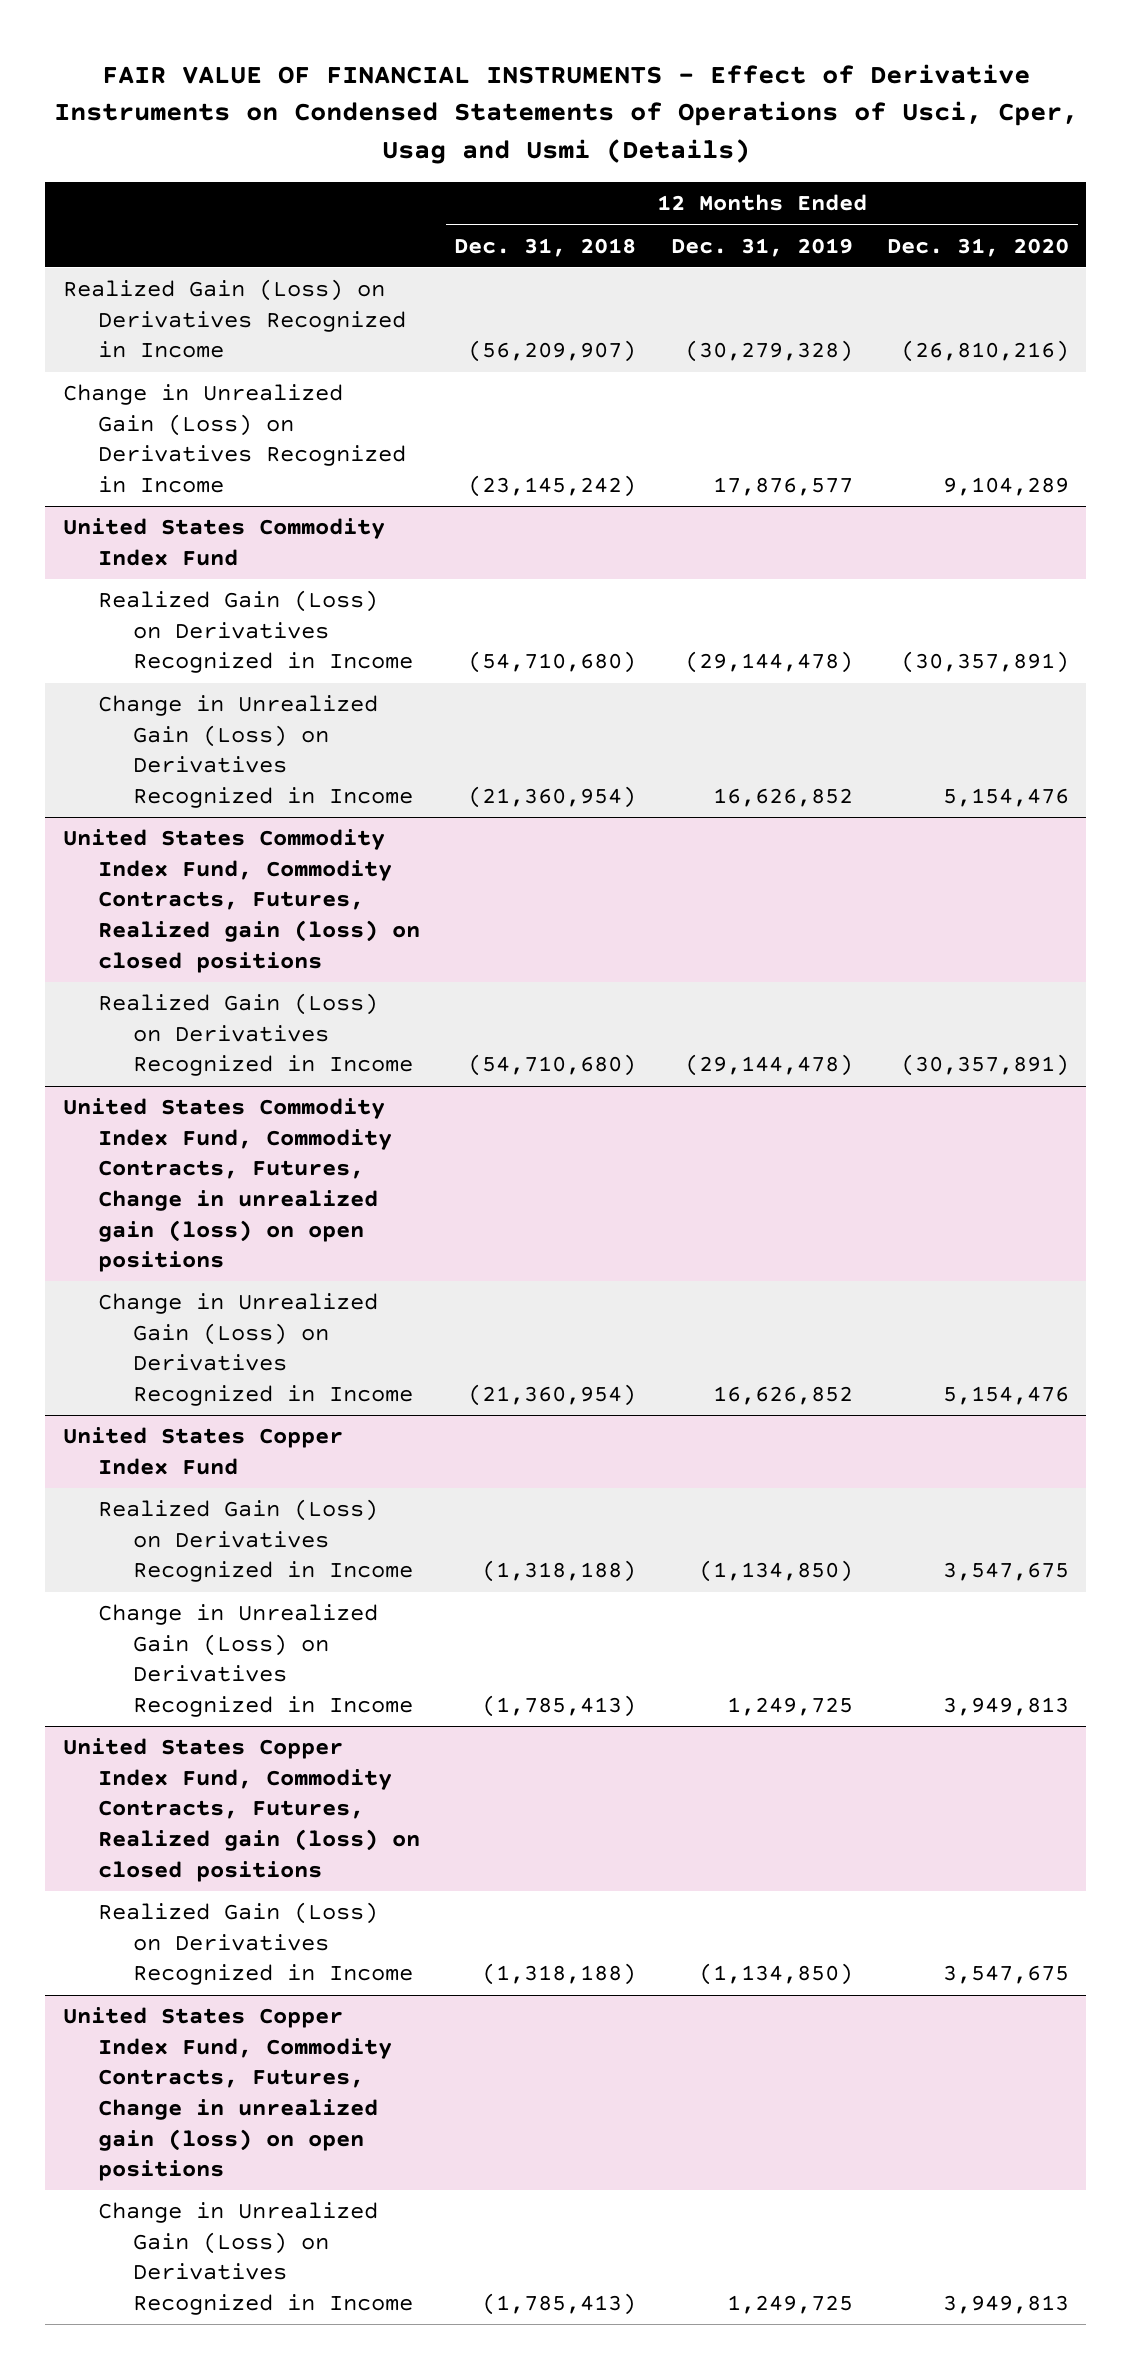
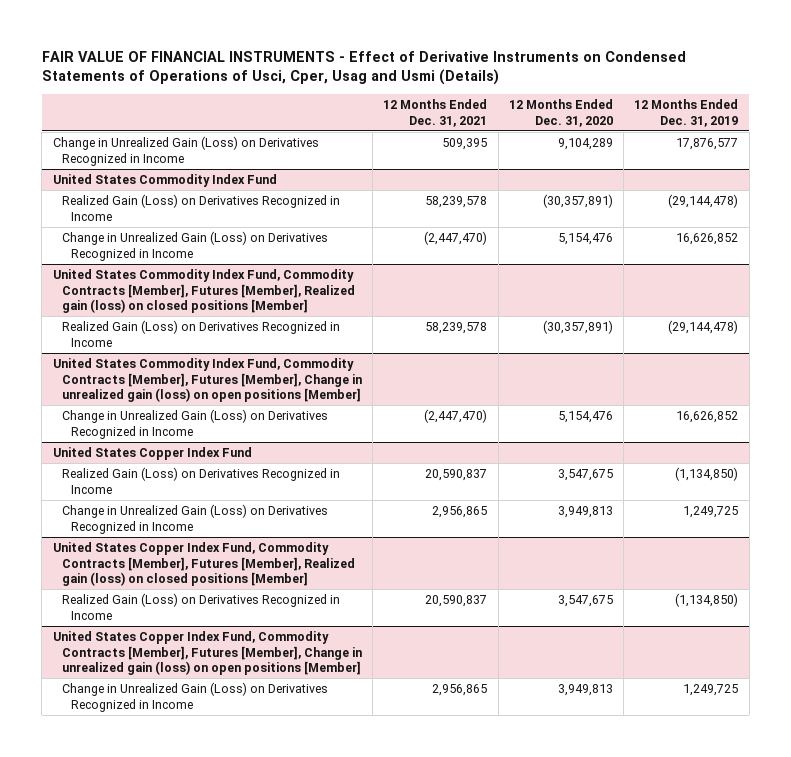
- | 12 Months Ended Dec. 31, 2018 | 12 Months Ended Dec. 31, 2019 | 12 Months Ended Dec. 31, 2020
+ | 12 Months Ended Dec. 31, 2021 | 12 Months Ended Dec. 31, 2020 | 12 Months Ended Dec. 31, 2019
- Realized Gain (Loss) on Derivatives Recognized in Income | (56,209,907) | (30,279,328) | (26,810,216)
- United States Commodity Index Fund, Commodity Contracts, Futures, Realized gain (loss) on closed positions
+ United States Commodity Index Fund, Commodity Contracts [Member], Futures [Member], Realized gain (loss) on closed positions [Member]
- United States Commodity Index Fund, Commodity Contracts, Futures, Change in unrealized gain (loss) on open positions
+ United States Commodity Index Fund, Commodity Contracts [Member], Futures [Member], Change in unrealized gain (loss) on open positions [Member]
- United States Copper Index Fund, Commodity Contracts, Futures, Realized gain (loss) on closed positions
+ United States Copper Index Fund, Commodity Contracts [Member], Futures [Member], Realized gain (loss) on closed positions [Member]
- United States Copper Index Fund, Commodity Contracts, Futures, Change in unrealized gain (loss) on open positions
+ United States Copper Index Fund, Commodity Contracts [Member], Futures [Member], Change in unrealized gain (loss) on open positions [Member]

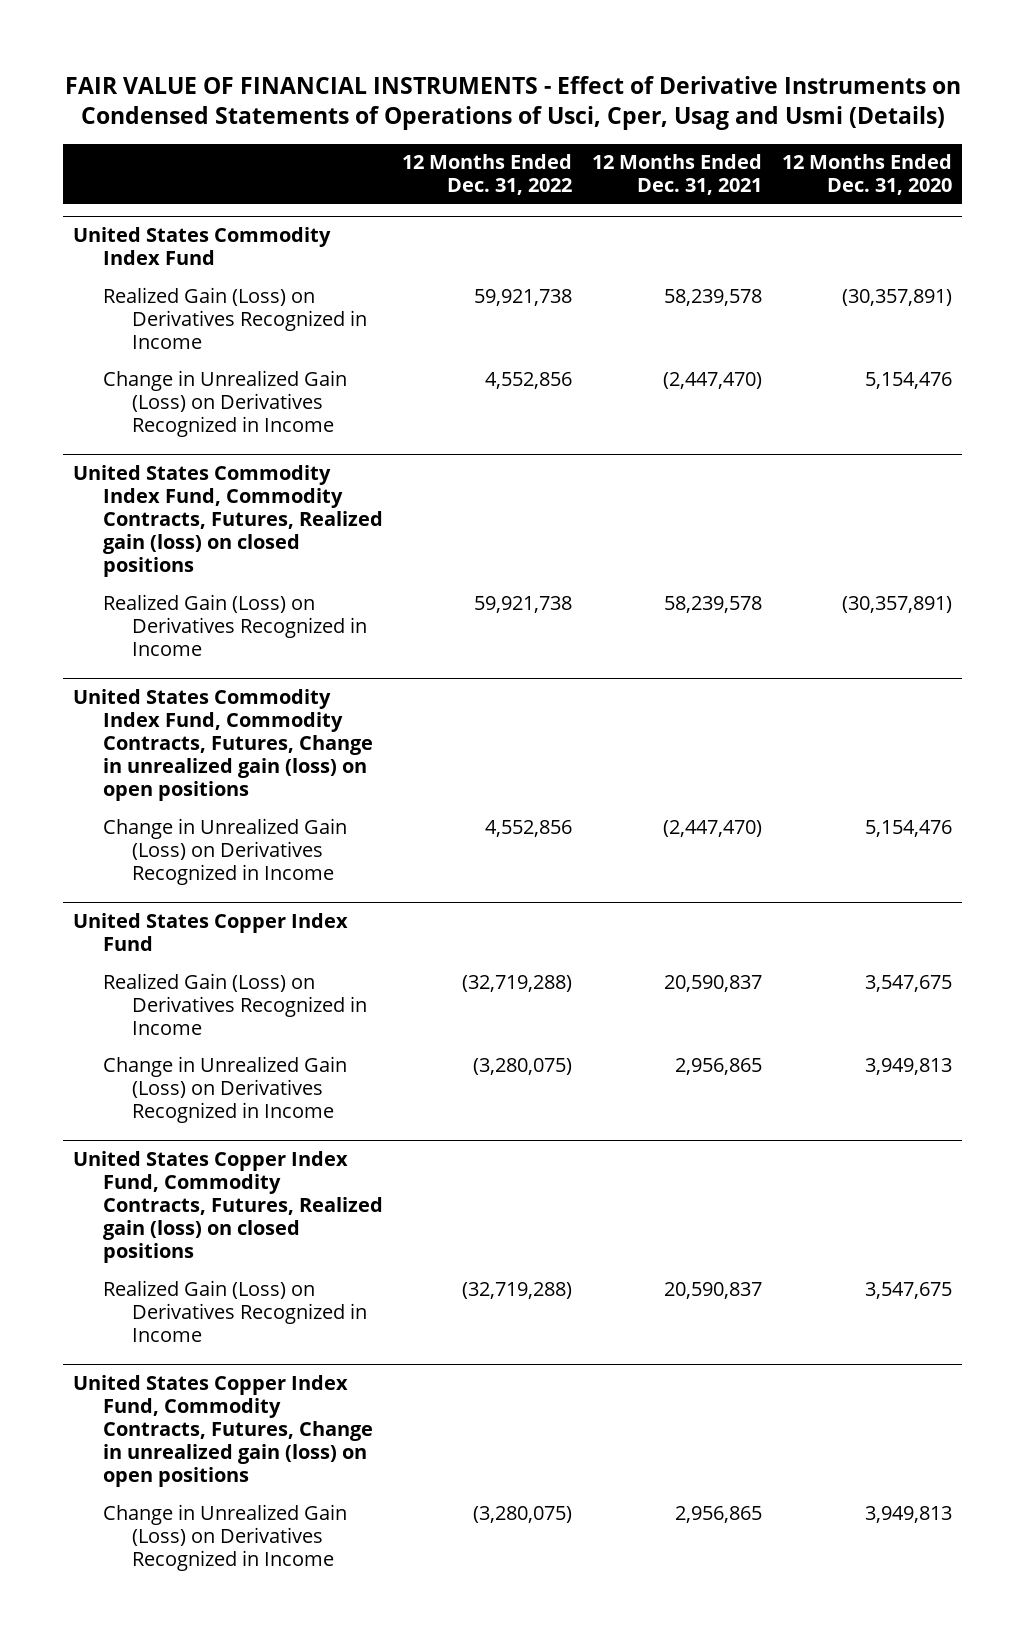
- | 12 Months Ended Dec. 31, 2021 | 12 Months Ended Dec. 31, 2020 | 12 Months Ended Dec. 31, 2019
+ | 12 Months Ended Dec. 31, 2022 | 12 Months Ended Dec. 31, 2021 | 12 Months Ended Dec. 31, 2020
- Change in Unrealized Gain (Loss) on Derivatives Recognized in Income | 509,395 | 9,104,289 | 17,876,577
- United States Commodity Index Fund, Commodity Contracts [Member], Futures [Member], Realized gain (loss) on closed positions [Member]
+ United States Commodity Index Fund, Commodity Contracts, Futures, Realized gain (loss) on closed positions
- United States Commodity Index Fund, Commodity Contracts [Member], Futures [Member], Change in unrealized gain (loss) on open positions [Member]
+ United States Commodity Index Fund, Commodity Contracts, Futures, Change in unrealized gain (loss) on open positions
- United States Copper Index Fund, Commodity Contracts [Member], Futures [Member], Realized gain (loss) on closed positions [Member]
+ United States Copper Index Fund, Commodity Contracts, Futures, Realized gain (loss) on closed positions
- United States Copper Index Fund, Commodity Contracts [Member], Futures [Member], Change in unrealized gain (loss) on open positions [Member]
+ United States Copper Index Fund, Commodity Contracts, Futures, Change in unrealized gain (loss) on open positions

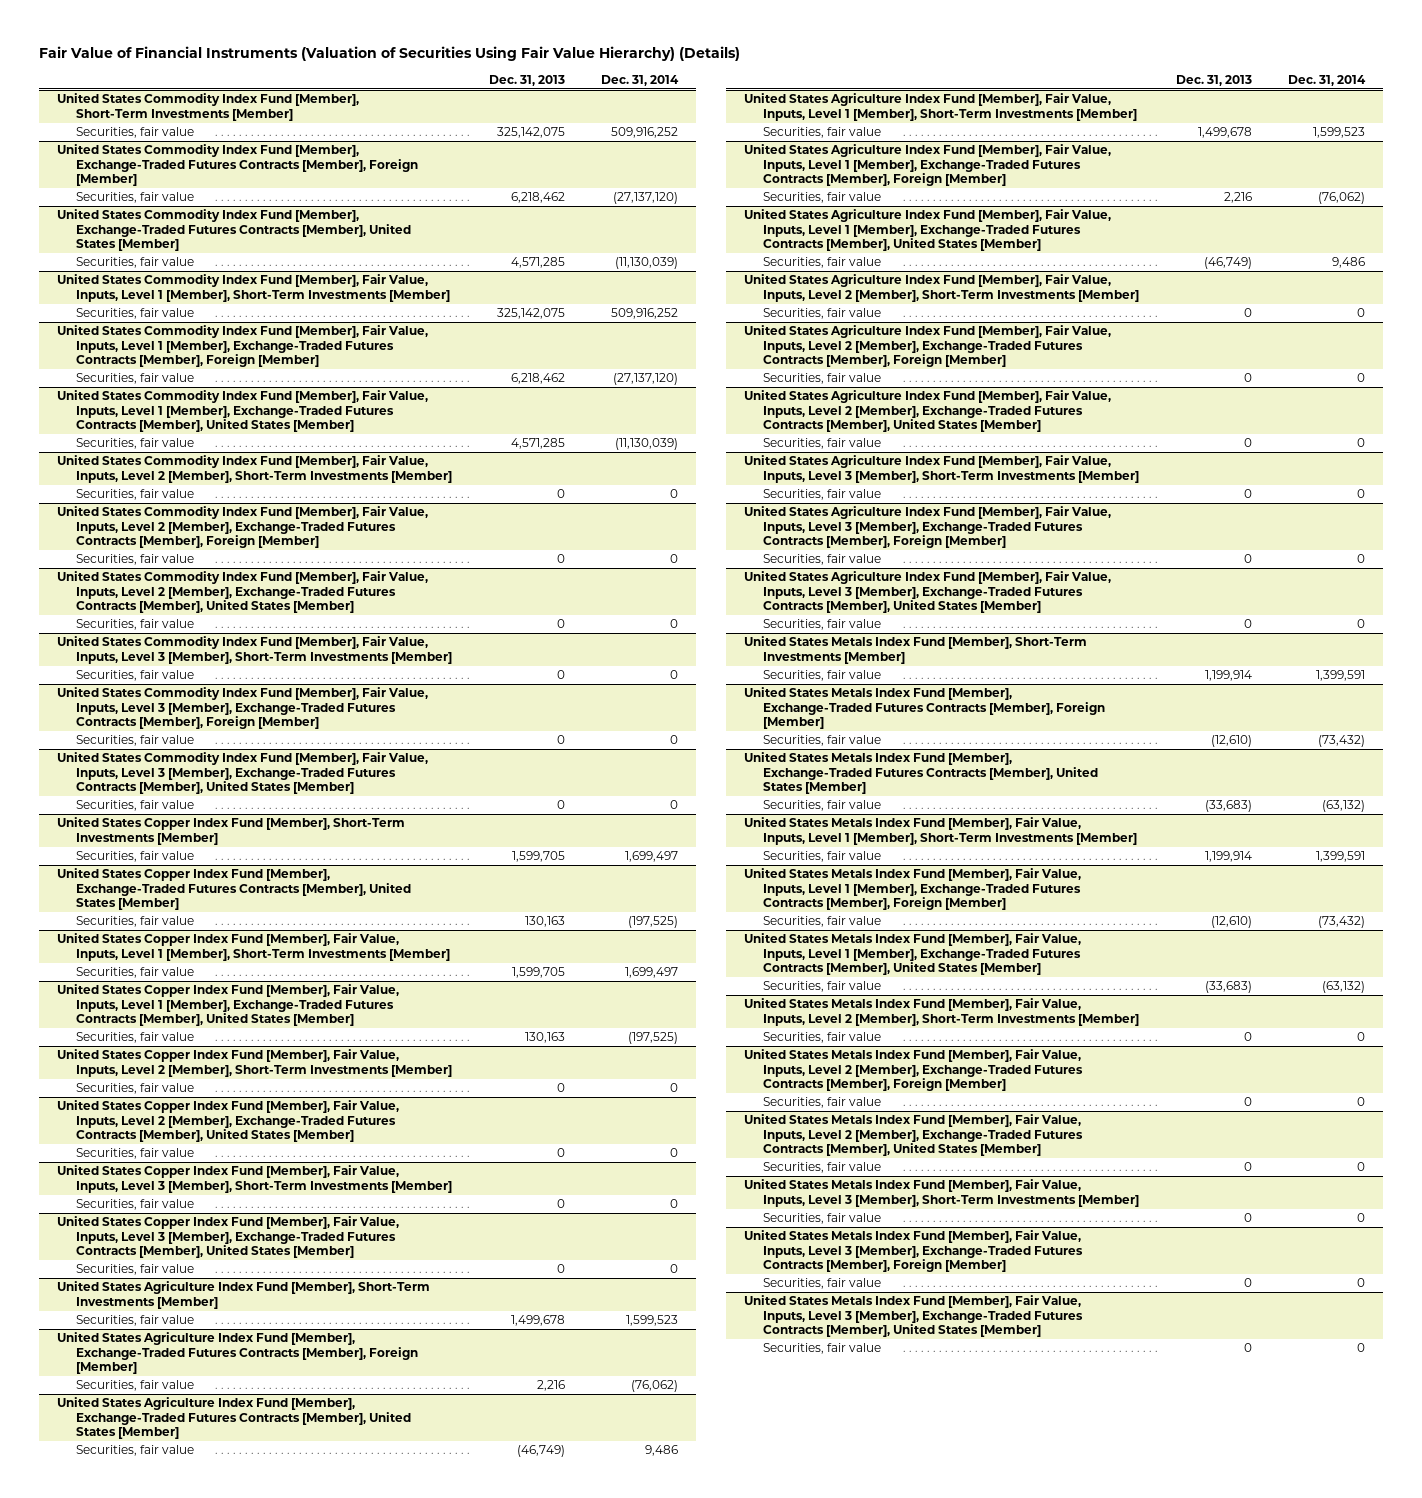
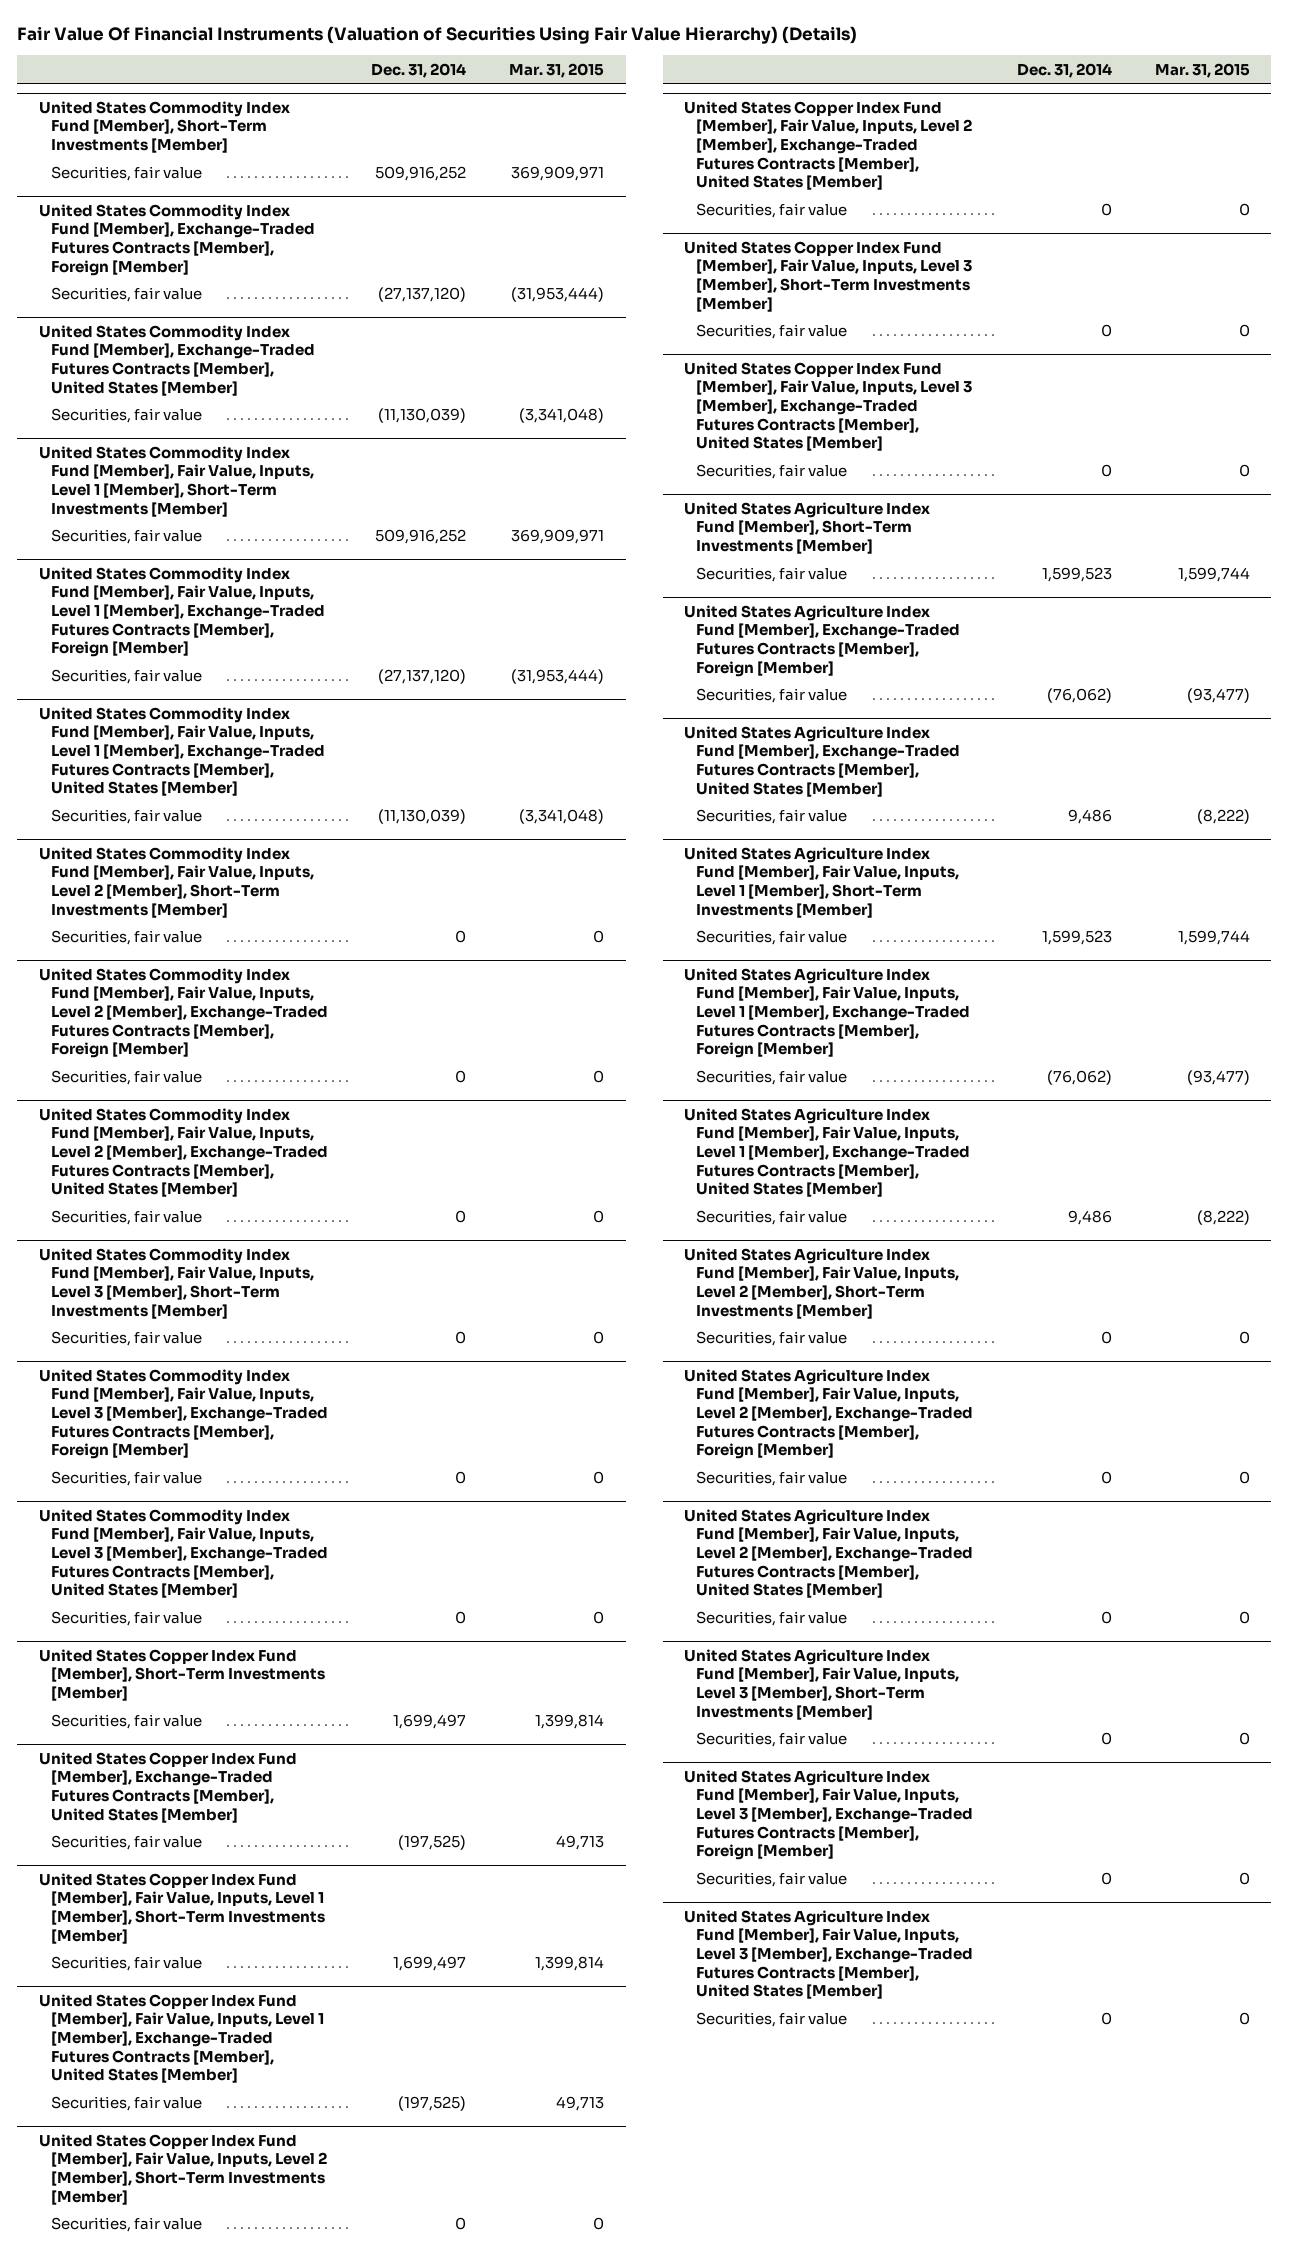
- Fair Value of Financial Instruments (Valuation of Securities Using Fair Value Hierarchy) (Details)
+ Fair Value Of Financial Instruments (Valuation of Securities Using Fair Value Hierarchy) (Details)
- | Dec. 31, 2013 | Dec. 31, 2014
+ | Dec. 31, 2014 | Mar. 31, 2015
- United States Metals Index Fund [Member], Short-Term Investments [Member]
- Securities, fair value | 1,199,914 | 1,399,591
- United States Metals Index Fund [Member], Exchange-Traded Futures Contracts [Member], Foreign [Member]
- Securities, fair value | (12,610) | (73,432)
- United States Metals Index Fund [Member], Exchange-Traded Futures Contracts [Member], United States [Member]
- Securities, fair value | (33,683) | (63,132)
- United States Metals Index Fund [Member], Fair Value, Inputs, Level 1 [Member], Short-Term Investments [Member]
- Securities, fair value | 1,199,914 | 1,399,591
- United States Metals Index Fund [Member], Fair Value, Inputs, Level 1 [Member], Exchange-Traded Futures Contracts [Member], Foreign [Member]
- Securities, fair value | (12,610) | (73,432)
- United States Metals Index Fund [Member], Fair Value, Inputs, Level 1 [Member], Exchange-Traded Futures Contracts [Member], United States [Member]
- Securities, fair value | (33,683) | (63,132)
- United States Metals Index Fund [Member], Fair Value, Inputs, Level 2 [Member], Short-Term Investments [Member]
- Securities, fair value | 0 | 0
- United States Metals Index Fund [Member], Fair Value, Inputs, Level 2 [Member], Exchange-Traded Futures Contracts [Member], Foreign [Member]
- Securities, fair value | 0 | 0
- United States Metals Index Fund [Member], Fair Value, Inputs, Level 2 [Member], Exchange-Traded Futures Contracts [Member], United States [Member]
- Securities, fair value | 0 | 0
- United States Metals Index Fund [Member], Fair Value, Inputs, Level 3 [Member], Short-Term Investments [Member]
- Securities, fair value | 0 | 0
- United States Metals Index Fund [Member], Fair Value, Inputs, Level 3 [Member], Exchange-Traded Futures Contracts [Member], Foreign [Member]
- Securities, fair value | 0 | 0
- United States Metals Index Fund [Member], Fair Value, Inputs, Level 3 [Member], Exchange-Traded Futures Contracts [Member], United States [Member]
- Securities, fair value | 0 | 0

